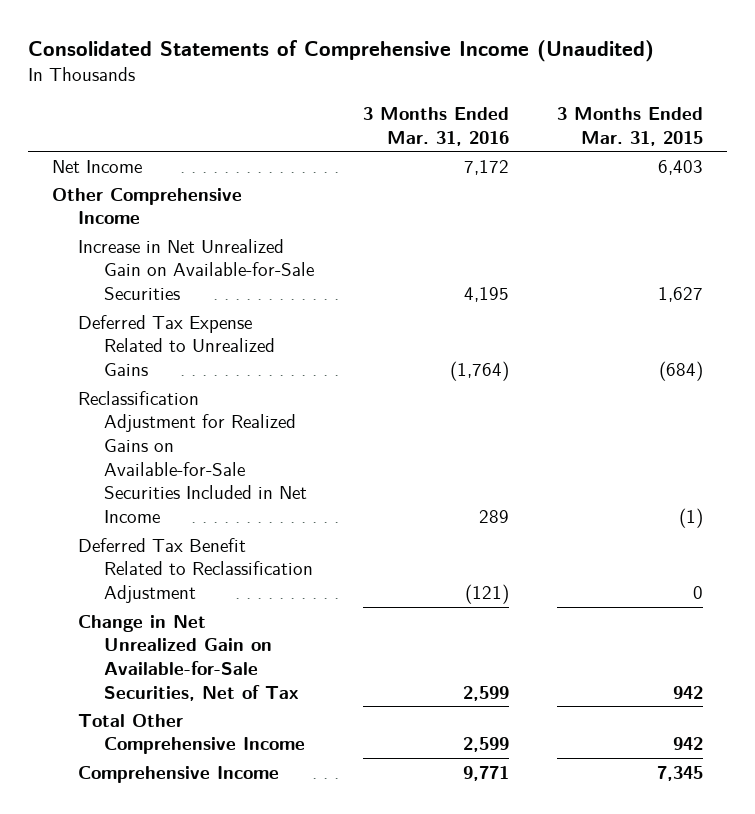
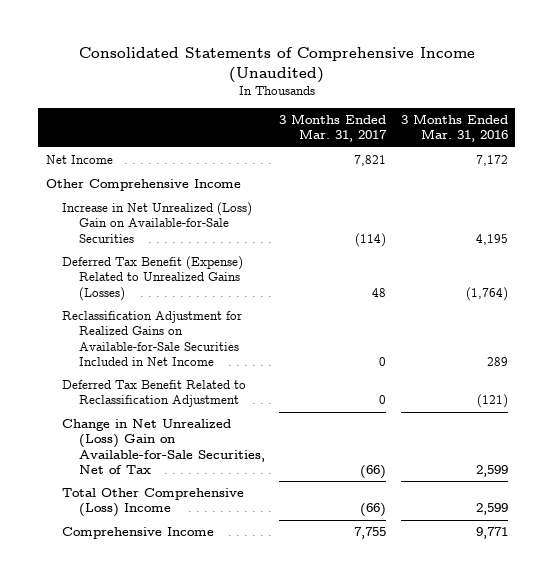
- | 3 Months Ended Mar. 31, 2016 | 3 Months Ended Mar. 31, 2015
+ | 3 Months Ended Mar. 31, 2017 | 3 Months Ended Mar. 31, 2016
- Increase in Net Unrealized Gain on Available-for-Sale Securities | 4,195 | 1,627
- Deferred Tax Expense Related to Unrealized Gains | (1,764) | (684)
+ Increase in Net Unrealized (Loss) Gain on Available-for-Sale Securities | (114) | 4,195
+ Deferred Tax Benefit (Expense) Related to Unrealized Gains (Losses) | 48 | (1,764)
- Change in Net Unrealized Gain on Available-for-Sale Securities, Net of Tax | 2,599 | 942
- Total Other Comprehensive Income | 2,599 | 942
+ Change in Net Unrealized (Loss) Gain on Available-for-Sale Securities, Net of Tax | (66) | 2,599
+ Total Other Comprehensive (Loss) Income | (66) | 2,599

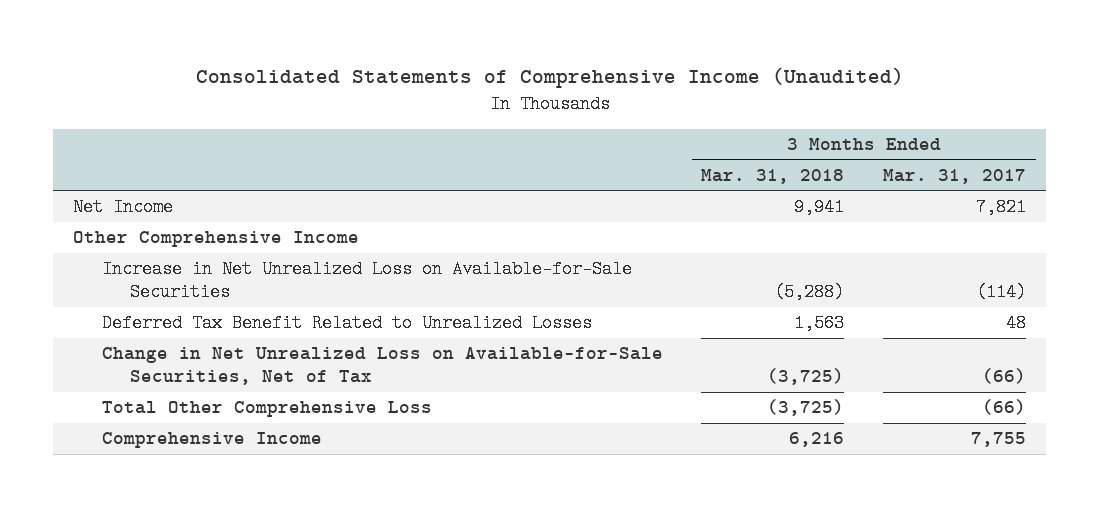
- | 3 Months Ended Mar. 31, 2017 | 3 Months Ended Mar. 31, 2016
+ | 3 Months Ended Mar. 31, 2018 | 3 Months Ended Mar. 31, 2017
- Increase in Net Unrealized (Loss) Gain on Available-for-Sale Securities | (114) | 4,195
- Deferred Tax Benefit (Expense) Related to Unrealized Gains (Losses) | 48 | (1,764)
- Reclassification Adjustment for Realized Gains on Available-for-Sale Securities Included in Net Income | 0 | 289
- Deferred Tax Benefit Related to Reclassification Adjustment | 0 | (121)
- Change in Net Unrealized (Loss) Gain on Available-for-Sale Securities, Net of Tax | (66) | 2,599
- Total Other Comprehensive (Loss) Income | (66) | 2,599
+ Increase in Net Unrealized Loss on Available-for-Sale Securities | (5,288) | (114)
+ Deferred Tax Benefit Related to Unrealized Losses | 1,563 | 48
+ Change in Net Unrealized Loss on Available-for-Sale Securities, Net of Tax | (3,725) | (66)
+ Total Other Comprehensive Loss | (3,725) | (66)

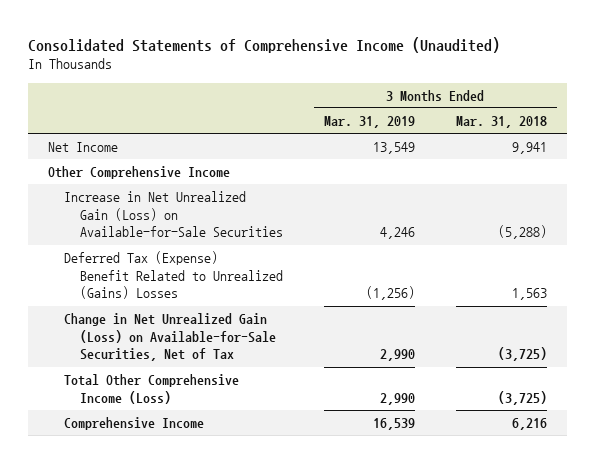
- | 3 Months Ended Mar. 31, 2018 | 3 Months Ended Mar. 31, 2017
+ | 3 Months Ended Mar. 31, 2019 | 3 Months Ended Mar. 31, 2018
- Increase in Net Unrealized Loss on Available-for-Sale Securities | (5,288) | (114)
- Deferred Tax Benefit Related to Unrealized Losses | 1,563 | 48
- Change in Net Unrealized Loss on Available-for-Sale Securities, Net of Tax | (3,725) | (66)
- Total Other Comprehensive Loss | (3,725) | (66)
+ Increase in Net Unrealized Gain (Loss) on Available-for-Sale Securities | 4,246 | (5,288)
+ Deferred Tax (Expense) Benefit Related to Unrealized (Gains) Losses | (1,256) | 1,563
+ Change in Net Unrealized Gain (Loss) on Available-for-Sale Securities, Net of Tax | 2,990 | (3,725)
+ Total Other Comprehensive Income (Loss) | 2,990 | (3,725)

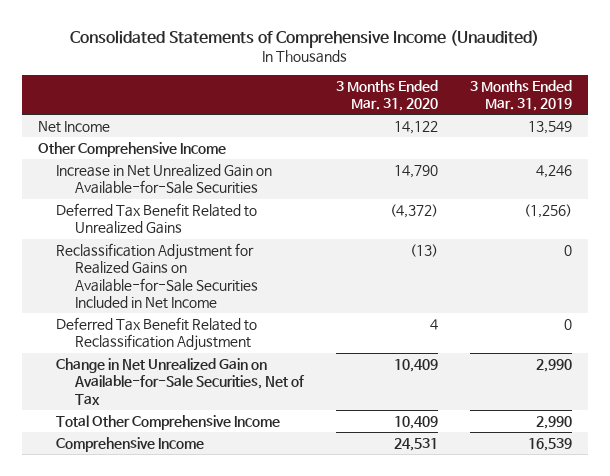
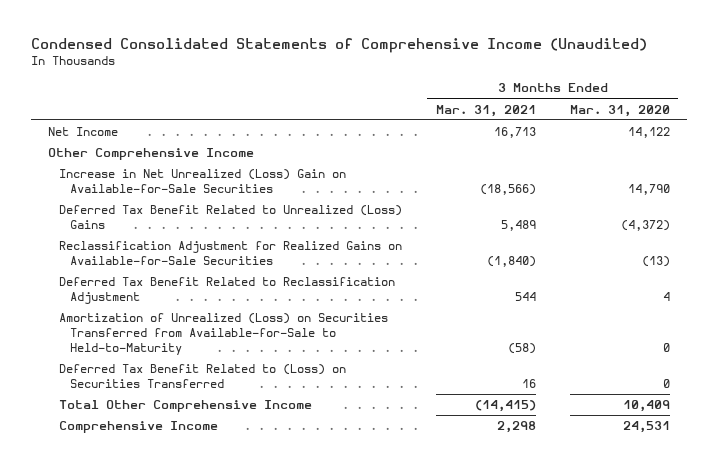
- Consolidated Statements of Comprehensive Income (Unaudited)
+ Condensed Consolidated Statements of Comprehensive Income (Unaudited)
- | 3 Months Ended Mar. 31, 2020 | 3 Months Ended Mar. 31, 2019
+ | 3 Months Ended Mar. 31, 2021 | 3 Months Ended Mar. 31, 2020
- Increase in Net Unrealized Gain on Available-for-Sale Securities | 14,790 | 4,246
- Deferred Tax Benefit Related to Unrealized Gains | (4,372) | (1,256)
- Reclassification Adjustment for Realized Gains on Available-for-Sale Securities Included in Net Income | (13) | 0
+ Increase in Net Unrealized (Loss) Gain on Available-for-Sale Securities | (18,566) | 14,790
+ Deferred Tax Benefit Related to Unrealized (Loss) Gains | 5,489 | (4,372)
+ Reclassification Adjustment for Realized Gains on Available-for-Sale Securities | (1,840) | (13)
- Change in Net Unrealized Gain on Available-for-Sale Securities, Net of Tax | 10,409 | 2,990
+ Amortization of Unrealized (Loss) on Securities Transferred from Available-for-Sale to Held-to-Maturity | (58) | 0
+ Deferred Tax Benefit Related to (Loss) on Securities Transferred | 16 | 0

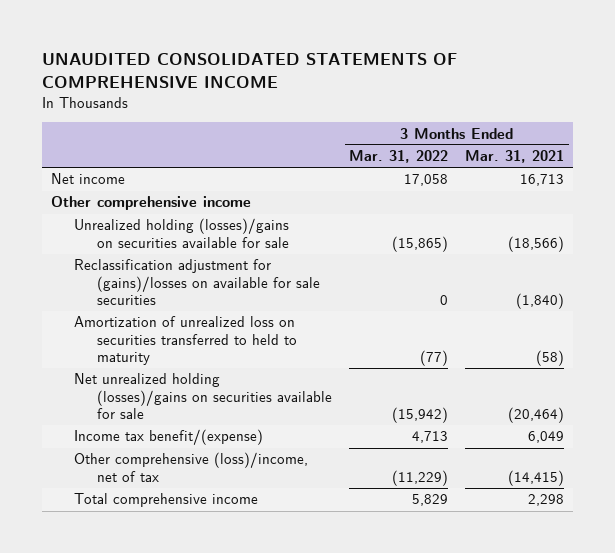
- Condensed Consolidated Statements of Comprehensive Income (Unaudited)
+ UNAUDITED CONSOLIDATED STATEMENTS OF COMPREHENSIVE INCOME
- | 3 Months Ended Mar. 31, 2021 | 3 Months Ended Mar. 31, 2020
+ | 3 Months Ended Mar. 31, 2022 | 3 Months Ended Mar. 31, 2021
- Net Income | 16,713 | 14,122
- Other Comprehensive Income
- Increase in Net Unrealized (Loss) Gain on Available-for-Sale Securities | (18,566) | 14,790
- Deferred Tax Benefit Related to Unrealized (Loss) Gains | 5,489 | (4,372)
- Reclassification Adjustment for Realized Gains on Available-for-Sale Securities | (1,840) | (13)
- Deferred Tax Benefit Related to Reclassification Adjustment | 544 | 4
- Amortization of Unrealized (Loss) on Securities Transferred from Available-for-Sale to Held-to-Maturity | (58) | 0
- Deferred Tax Benefit Related to (Loss) on Securities Transferred | 16 | 0
- Total Other Comprehensive Income | (14,415) | 10,409
- Comprehensive Income | 2,298 | 24,531
+ Net income | 17,058 | 16,713
+ Other comprehensive income
+ Unrealized holding (losses)/gains on securities available for sale | (15,865) | (18,566)
+ Reclassification adjustment for (gains)/losses on available for sale securities | 0 | (1,840)
+ Amortization of unrealized loss on securities transferred to held to maturity | (77) | (58)
+ Net unrealized holding (losses)/gains on securities available for sale | (15,942) | (20,464)
+ Income tax benefit/(expense) | 4,713 | 6,049
+ Other comprehensive (loss)/income, net of tax | (11,229) | (14,415)
+ Total comprehensive income | 5,829 | 2,298

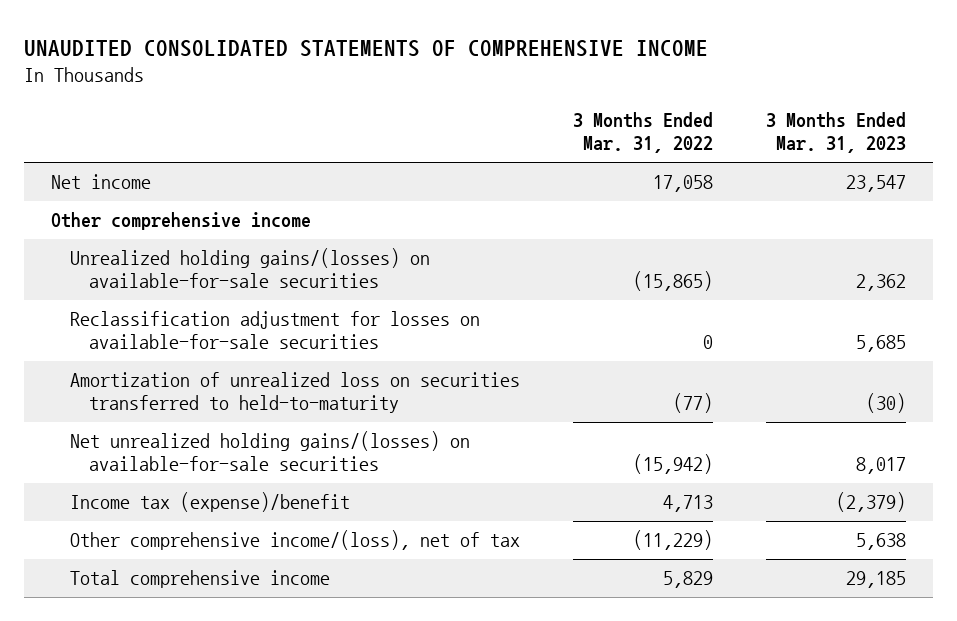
- | 3 Months Ended Mar. 31, 2022 | 3 Months Ended Mar. 31, 2021
+ | 3 Months Ended Mar. 31, 2022 | 3 Months Ended Mar. 31, 2023
- Unrealized holding (losses)/gains on securities available for sale | (15,865) | (18,566)
- Reclassification adjustment for (gains)/losses on available for sale securities | 0 | (1,840)
- Amortization of unrealized loss on securities transferred to held to maturity | (77) | (58)
- Net unrealized holding (losses)/gains on securities available for sale | (15,942) | (20,464)
- Income tax benefit/(expense) | 4,713 | 6,049
- Other comprehensive (loss)/income, net of tax | (11,229) | (14,415)
+ Unrealized holding gains/(losses) on available-for-sale securities | (15,865) | 2,362
+ Reclassification adjustment for losses on available-for-sale securities | 0 | 5,685
+ Amortization of unrealized loss on securities transferred to held-to-maturity | (77) | (30)
+ Net unrealized holding gains/(losses) on available-for-sale securities | (15,942) | 8,017
+ Income tax (expense)/benefit | 4,713 | (2,379)
+ Other comprehensive income/(loss), net of tax | (11,229) | 5,638

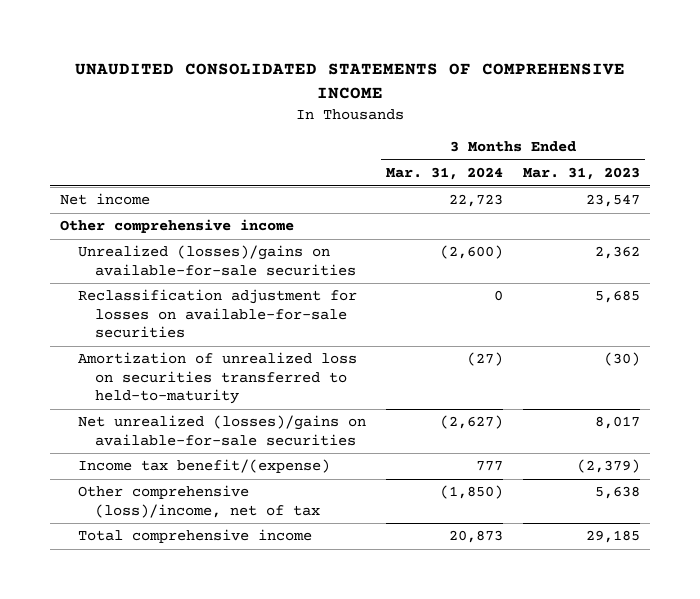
- | 3 Months Ended Mar. 31, 2022 | 3 Months Ended Mar. 31, 2023
+ | 3 Months Ended Mar. 31, 2024 | 3 Months Ended Mar. 31, 2023
- Unrealized holding gains/(losses) on available-for-sale securities | (15,865) | 2,362
+ Unrealized (losses)/gains on available-for-sale securities | (2,600) | 2,362
- Net unrealized holding gains/(losses) on available-for-sale securities | (15,942) | 8,017
- Income tax (expense)/benefit | 4,713 | (2,379)
- Other comprehensive income/(loss), net of tax | (11,229) | 5,638
+ Net unrealized (losses)/gains on available-for-sale securities | (2,627) | 8,017
+ Income tax benefit/(expense) | 777 | (2,379)
+ Other comprehensive (loss)/income, net of tax | (1,850) | 5,638

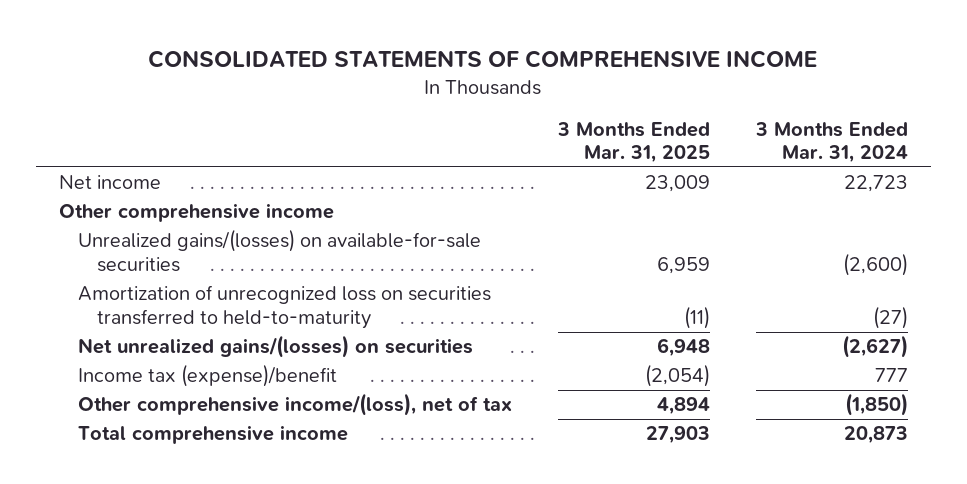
- UNAUDITED CONSOLIDATED STATEMENTS OF COMPREHENSIVE INCOME
+ CONSOLIDATED STATEMENTS OF COMPREHENSIVE INCOME
- | 3 Months Ended Mar. 31, 2024 | 3 Months Ended Mar. 31, 2023
+ | 3 Months Ended Mar. 31, 2025 | 3 Months Ended Mar. 31, 2024
- Unrealized (losses)/gains on available-for-sale securities | (2,600) | 2,362
- Reclassification adjustment for losses on available-for-sale securities | 0 | 5,685
- Amortization of unrealized loss on securities transferred to held-to-maturity | (27) | (30)
- Net unrealized (losses)/gains on available-for-sale securities | (2,627) | 8,017
- Income tax benefit/(expense) | 777 | (2,379)
- Other comprehensive (loss)/income, net of tax | (1,850) | 5,638
+ Unrealized gains/(losses) on available-for-sale securities | 6,959 | (2,600)
+ Amortization of unrecognized loss on securities transferred to held-to-maturity | (11) | (27)
+ Net unrealized gains/(losses) on securities | 6,948 | (2,627)
+ Income tax (expense)/benefit | (2,054) | 777
+ Other comprehensive income/(loss), net of tax | 4,894 | (1,850)

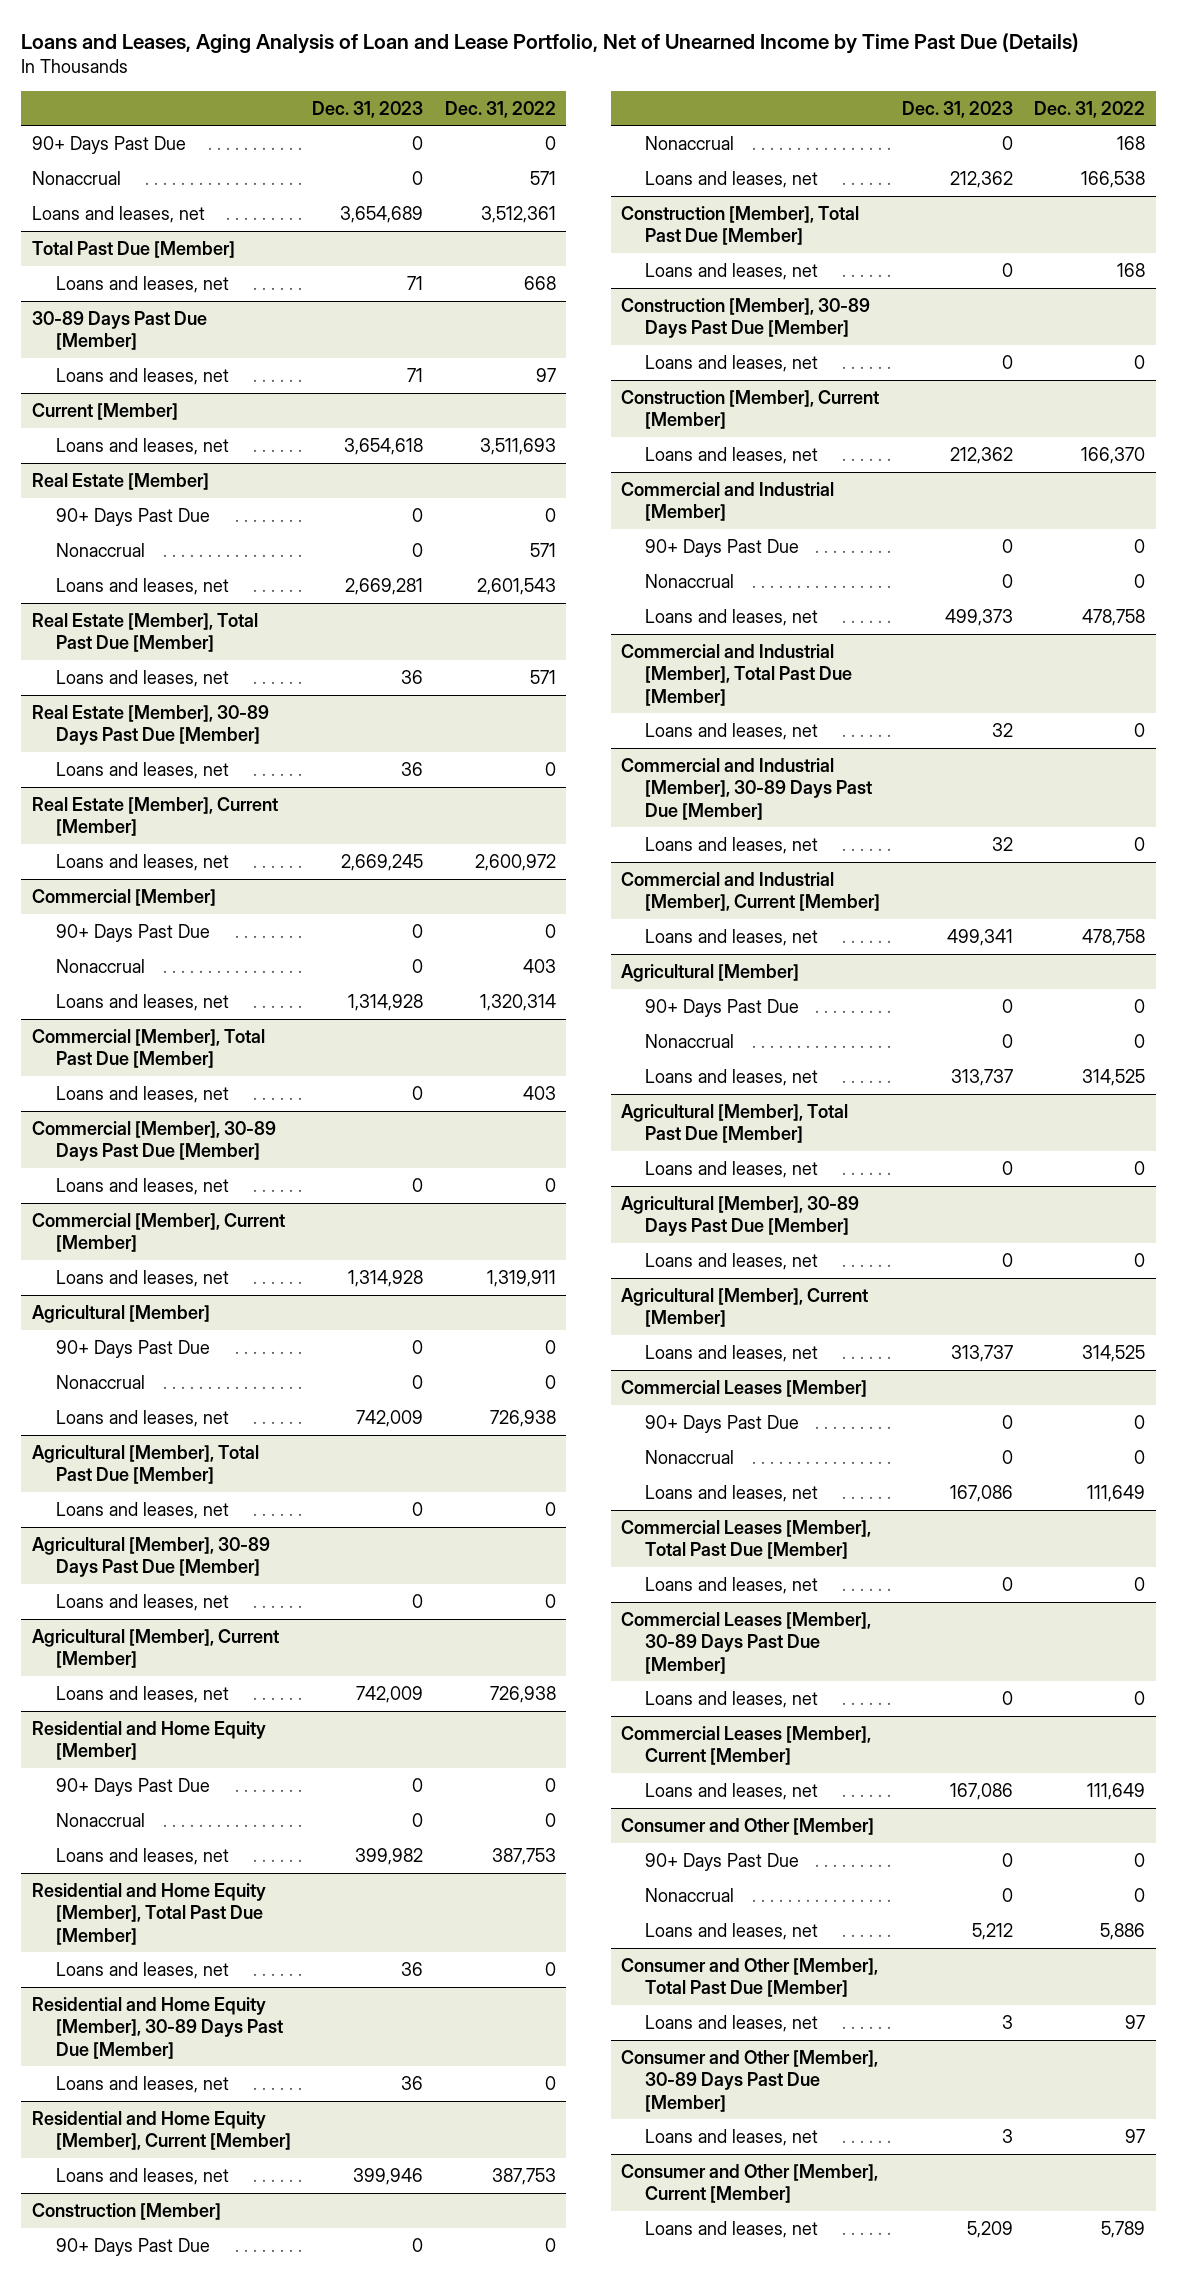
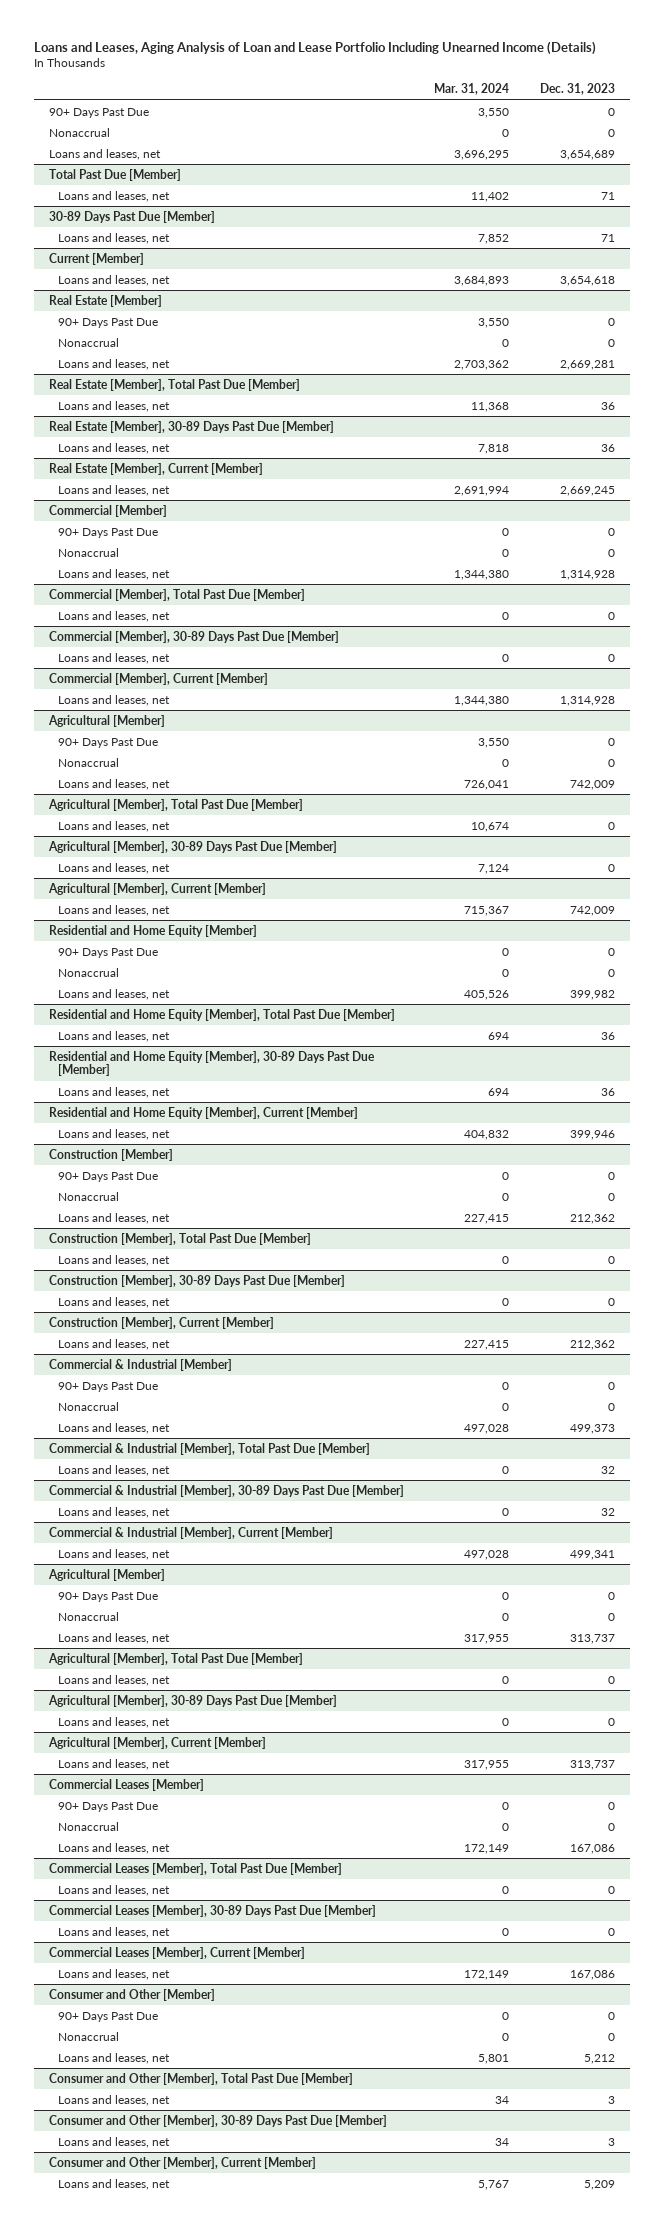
- Loans and Leases, Aging Analysis of Loan and Lease Portfolio, Net of Unearned Income by Time Past Due (Details)
+ Loans and Leases, Aging Analysis of Loan and Lease Portfolio Including Unearned Income (Details)
- | Dec. 31, 2023 | Dec. 31, 2022
+ | Mar. 31, 2024 | Dec. 31, 2023
- Commercial and Industrial [Member]
+ Commercial & Industrial [Member]
- Commercial and Industrial [Member], Total Past Due [Member]
+ Commercial & Industrial [Member], Total Past Due [Member]
- Commercial and Industrial [Member], 30-89 Days Past Due [Member]
+ Commercial & Industrial [Member], 30-89 Days Past Due [Member]
- Commercial and Industrial [Member], Current [Member]
+ Commercial & Industrial [Member], Current [Member]

